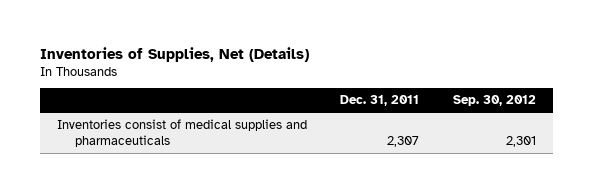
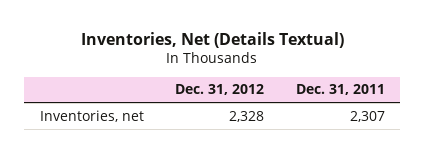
- Inventories of Supplies, Net (Details)
+ Inventories, Net (Details Textual)
- | Dec. 31, 2011 | Sep. 30, 2012
+ | Dec. 31, 2012 | Dec. 31, 2011
- Inventories consist of medical supplies and pharmaceuticals | 2,307 | 2,301
+ Inventories, net | 2,328 | 2,307

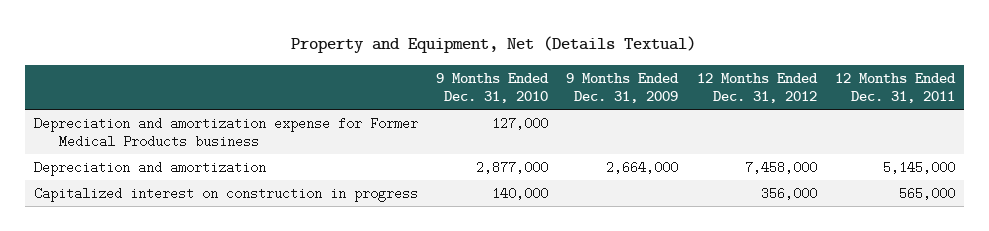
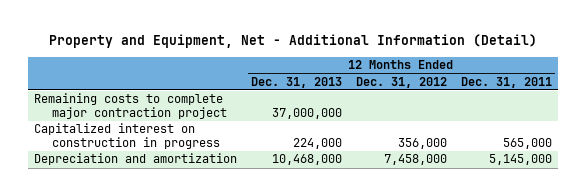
- Property and Equipment, Net (Details Textual)
+ Property and Equipment, Net - Additional Information (Detail)
- | 9 Months Ended Dec. 31, 2010 | 9 Months Ended Dec. 31, 2009 | 12 Months Ended Dec. 31, 2012 | 12 Months Ended Dec. 31, 2011
+ | 12 Months Ended Dec. 31, 2013 | 12 Months Ended Dec. 31, 2012 | 12 Months Ended Dec. 31, 2011
- Depreciation and amortization expense for Former Medical Products business | 127,000 | | |
+ Remaining costs to complete major contraction project | 37,000,000 | |
moved down: Depreciation and amortization | 10,468,000 | 7,458,000 | 5,145,000

